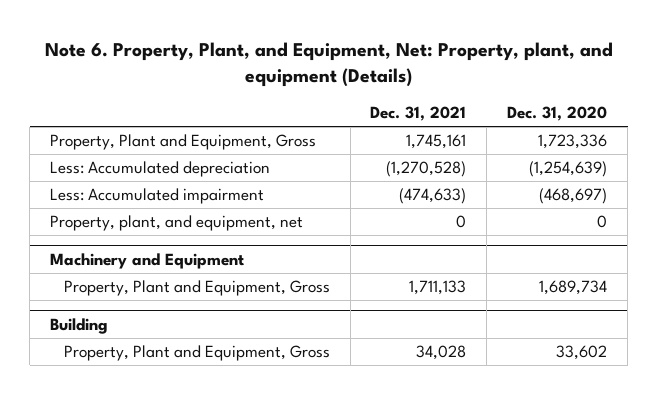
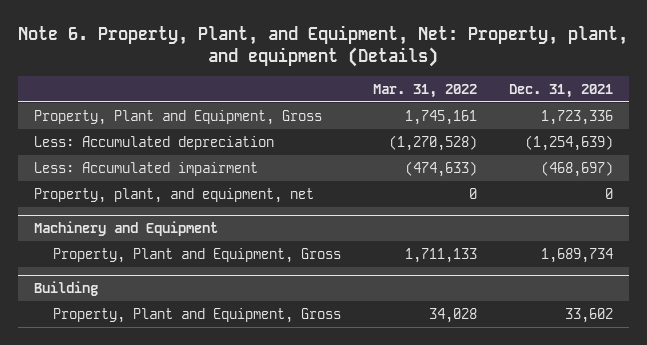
- | Dec. 31, 2021 | Dec. 31, 2020
+ | Mar. 31, 2022 | Dec. 31, 2021
- Property, Plant and Equipment, Gross | 1,745,161 | 1,723,336
- Less: Accumulated depreciation | (1,270,528) | (1,254,639)
- Less: Accumulated impairment | (474,633) | (468,697)
+ Property, Plant and Equipment, Gross | 1,745,161 | 1,723,336
+ Less: Accumulated depreciation | (1,270,528) | (1,254,639)
+ Less: Accumulated impairment | (474,633) | (468,697)
@ Machinery and Equipment
- Property, Plant and Equipment, Gross | 1,711,133 | 1,689,734
+ Property, Plant and Equipment, Gross | 1,711,133 | 1,689,734
@ Building
- Property, Plant and Equipment, Gross | 34,028 | 33,602
+ Property, Plant and Equipment, Gross | 34,028 | 33,602

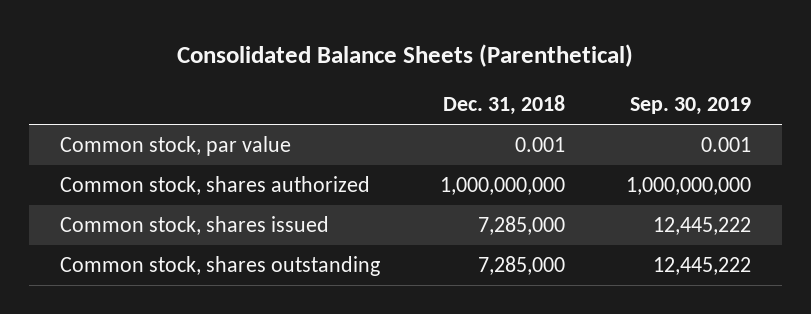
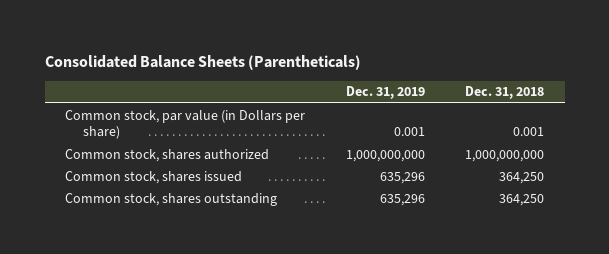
- Consolidated Balance Sheets (Parenthetical)
+ Consolidated Balance Sheets (Parentheticals)
- | Dec. 31, 2018 | Sep. 30, 2019
+ | Dec. 31, 2019 | Dec. 31, 2018
- Common stock, par value | 0.001 | 0.001
+ Common stock, par value (in Dollars per share) | 0.001 | 0.001
- Common stock, shares issued | 7,285,000 | 12,445,222
- Common stock, shares outstanding | 7,285,000 | 12,445,222
+ Common stock, shares issued | 635,296 | 364,250
+ Common stock, shares outstanding | 635,296 | 364,250

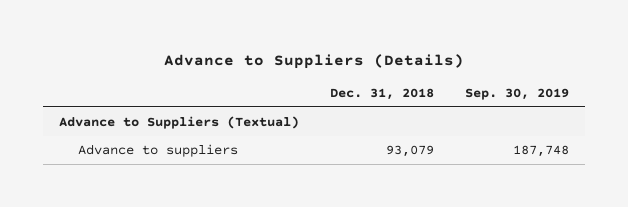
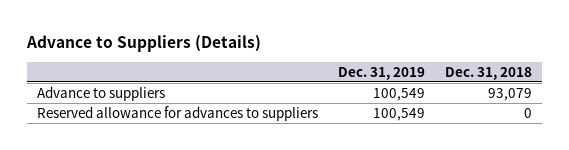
- | Dec. 31, 2018 | Sep. 30, 2019
+ | Dec. 31, 2019 | Dec. 31, 2018
- Advance to Suppliers (Textual)
+ Reserved allowance for advances to suppliers | 100,549 | 0

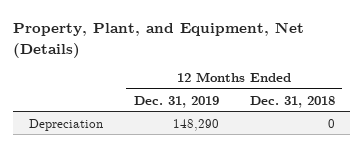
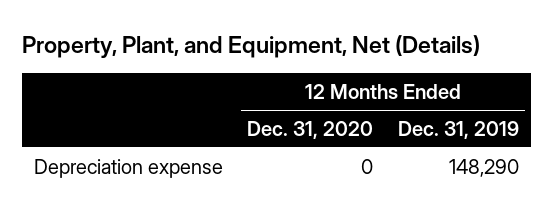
- | 12 Months Ended Dec. 31, 2019 | 12 Months Ended Dec. 31, 2018
+ | 12 Months Ended Dec. 31, 2020 | 12 Months Ended Dec. 31, 2019
- Depreciation | 148,290 | 0
+ Depreciation expense | 0 | 148,290

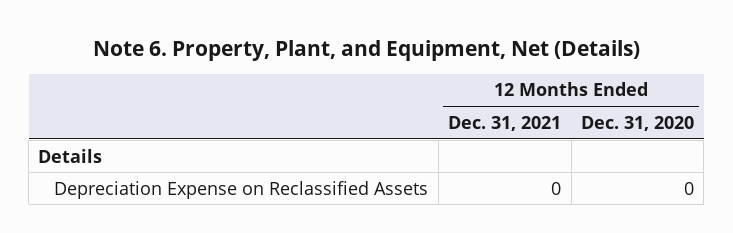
- Property, Plant, and Equipment, Net (Details)
+ Note 6. Property, Plant, and Equipment, Net (Details)
- | 12 Months Ended Dec. 31, 2020 | 12 Months Ended Dec. 31, 2019
+ | 12 Months Ended Dec. 31, 2021 | 12 Months Ended Dec. 31, 2020
- Depreciation expense | 0 | 148,290
+ Details
+ Depreciation Expense on Reclassified Assets | 0 | 0

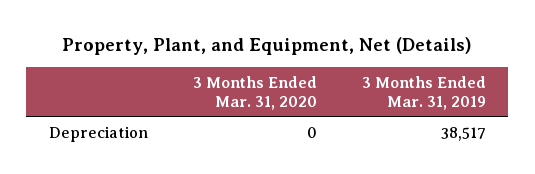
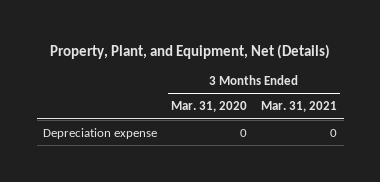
- | 3 Months Ended Mar. 31, 2020 | 3 Months Ended Mar. 31, 2019
+ | 3 Months Ended Mar. 31, 2020 | 3 Months Ended Mar. 31, 2021
- Depreciation | 0 | 38,517
+ Depreciation expense | 0 | 0

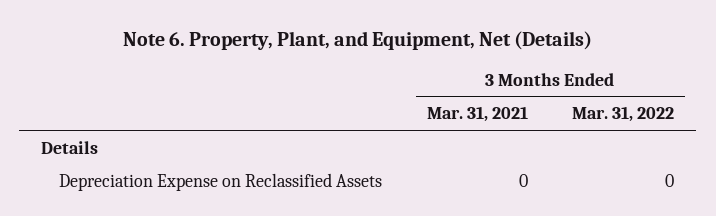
- Property, Plant, and Equipment, Net (Details)
+ Note 6. Property, Plant, and Equipment, Net (Details)
- | 3 Months Ended Mar. 31, 2020 | 3 Months Ended Mar. 31, 2021
+ | 3 Months Ended Mar. 31, 2021 | 3 Months Ended Mar. 31, 2022
- Depreciation expense | 0 | 0
+ Details
+ Depreciation Expense on Reclassified Assets | 0 | 0

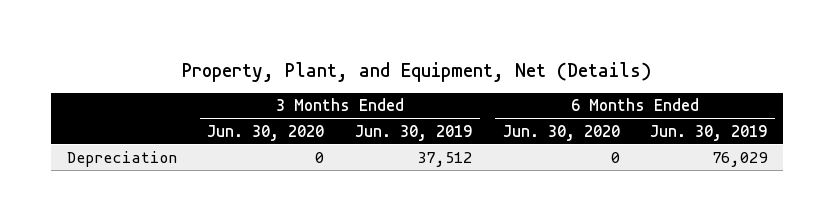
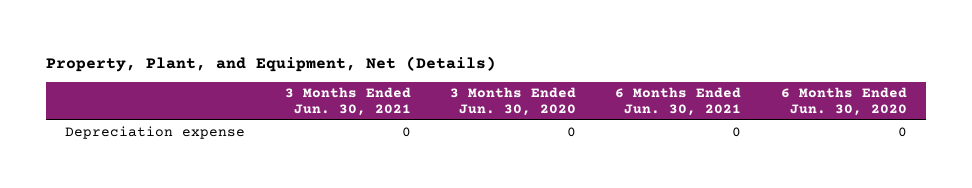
- | 3 Months Ended Jun. 30, 2020 | 3 Months Ended Jun. 30, 2019 | 6 Months Ended Jun. 30, 2020 | 6 Months Ended Jun. 30, 2019
+ | 3 Months Ended Jun. 30, 2021 | 3 Months Ended Jun. 30, 2020 | 6 Months Ended Jun. 30, 2021 | 6 Months Ended Jun. 30, 2020
- Depreciation | 0 | 37,512 | 0 | 76,029
+ Depreciation expense | 0 | 0 | 0 | 0

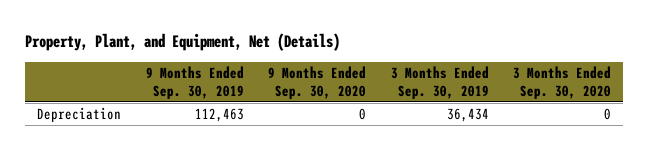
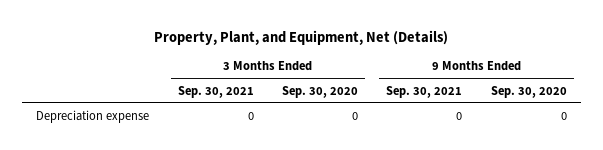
- | 9 Months Ended Sep. 30, 2019 | 9 Months Ended Sep. 30, 2020 | 3 Months Ended Sep. 30, 2019 | 3 Months Ended Sep. 30, 2020
+ | 3 Months Ended Sep. 30, 2021 | 3 Months Ended Sep. 30, 2020 | 9 Months Ended Sep. 30, 2021 | 9 Months Ended Sep. 30, 2020
- Depreciation | 112,463 | 0 | 36,434 | 0
+ Depreciation expense | 0 | 0 | 0 | 0

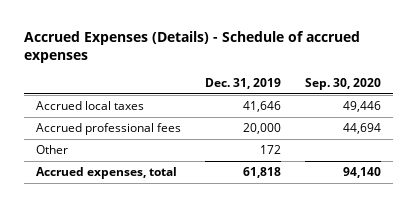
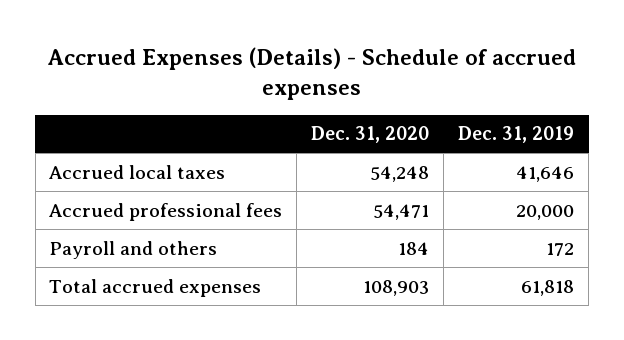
- | Dec. 31, 2019 | Sep. 30, 2020
+ | Dec. 31, 2020 | Dec. 31, 2019
- Other | 172 |
- Accrued expenses, total | 61,818 | 94,140
+ Payroll and others | 184 | 172
+ Total accrued expenses | 108,903 | 61,818

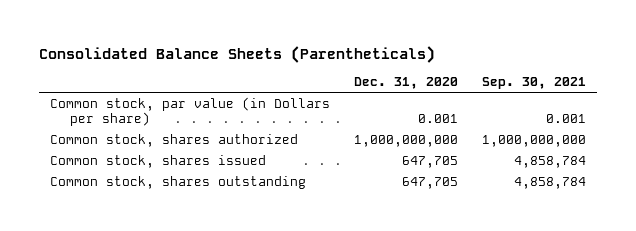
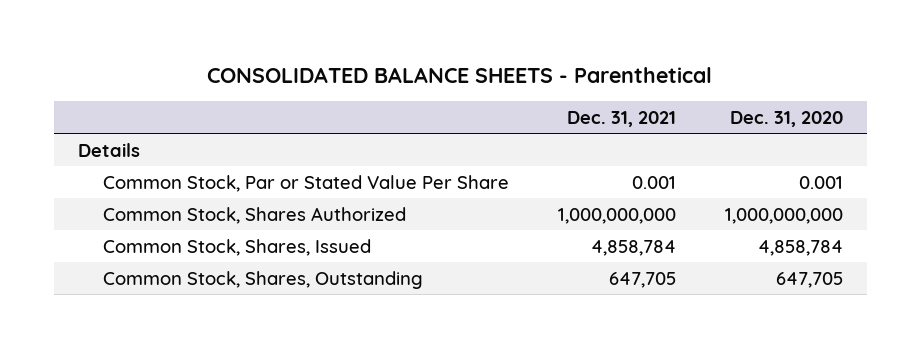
- Consolidated Balance Sheets (Parentheticals)
+ CONSOLIDATED BALANCE SHEETS - Parenthetical
- | Dec. 31, 2020 | Sep. 30, 2021
+ | Dec. 31, 2021 | Dec. 31, 2020
- Common stock, par value (in Dollars per share) | 0.001 | 0.001
- Common stock, shares authorized | 1,000,000,000 | 1,000,000,000
- Common stock, shares issued | 647,705 | 4,858,784
- Common stock, shares outstanding | 647,705 | 4,858,784
+ Details
+ Common Stock, Par or Stated Value Per Share | 0.001 | 0.001
+ Common Stock, Shares Authorized | 1,000,000,000 | 1,000,000,000
+ Common Stock, Shares, Issued | 4,858,784 | 4,858,784
+ Common Stock, Shares, Outstanding | 647,705 | 647,705

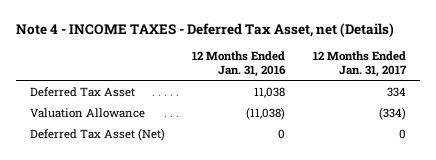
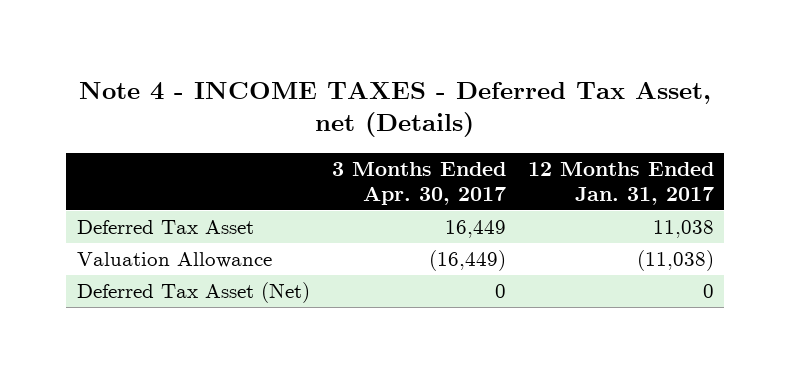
- | 12 Months Ended Jan. 31, 2016 | 12 Months Ended Jan. 31, 2017
+ | 3 Months Ended Apr. 30, 2017 | 12 Months Ended Jan. 31, 2017
- Deferred Tax Asset | 11,038 | 334
- Valuation Allowance | (11,038) | (334)
+ Deferred Tax Asset | 16,449 | 11,038
+ Valuation Allowance | (16,449) | (11,038)

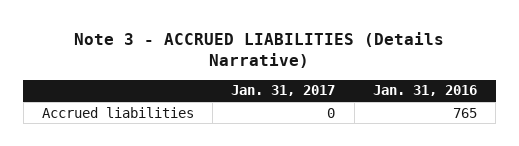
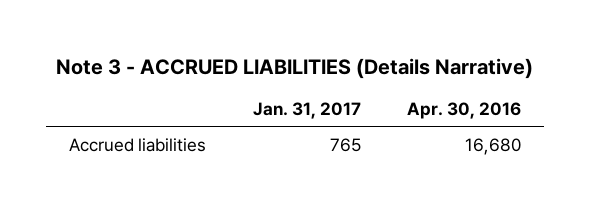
- | Jan. 31, 2017 | Jan. 31, 2016
+ | Jan. 31, 2017 | Apr. 30, 2016
- Accrued liabilities | 0 | 765
+ Accrued liabilities | 765 | 16,680

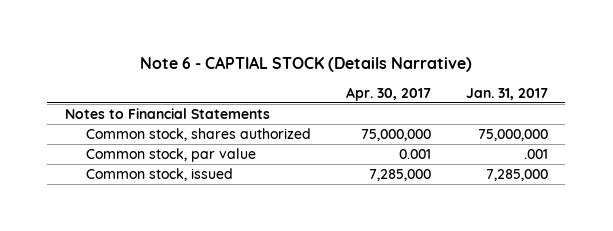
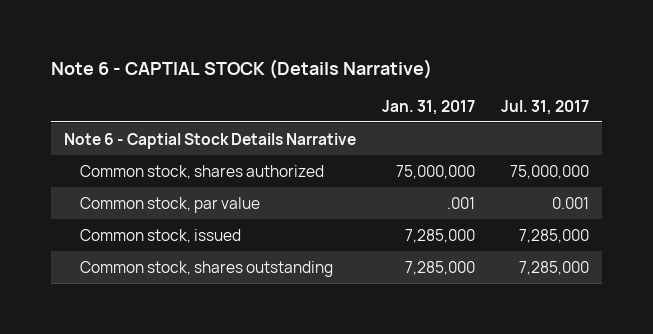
- | Apr. 30, 2017 | Jan. 31, 2017
+ | Jan. 31, 2017 | Jul. 31, 2017
- Notes to Financial Statements
+ Note 6 - Captial Stock Details Narrative
+ Common stock, shares outstanding | 7,285,000 | 7,285,000

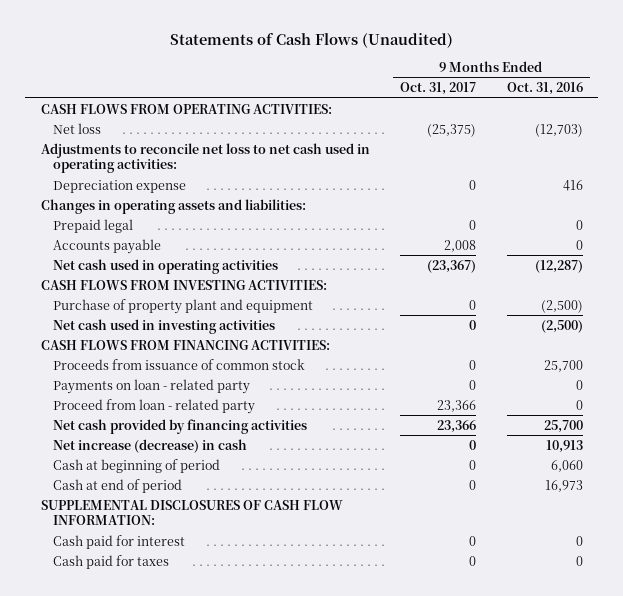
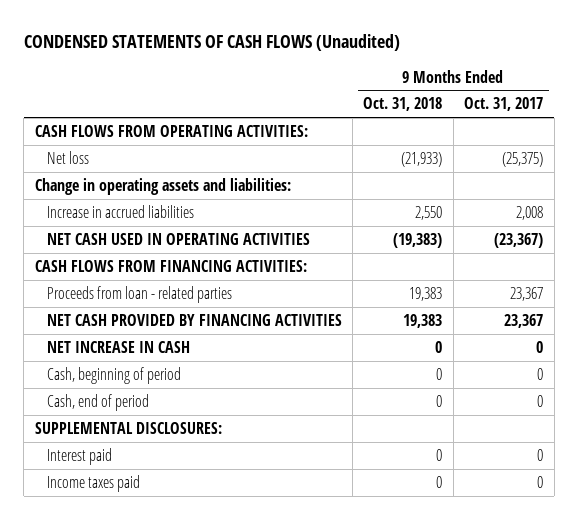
- Statements of Cash Flows (Unaudited)
+ CONDENSED STATEMENTS OF CASH FLOWS (Unaudited)
- | 9 Months Ended Oct. 31, 2017 | 9 Months Ended Oct. 31, 2016
+ | 9 Months Ended Oct. 31, 2018 | 9 Months Ended Oct. 31, 2017
- Adjustments to reconcile net loss to net cash used in operating activities:
- Depreciation expense | 0 | 416
- Changes in operating assets and liabilities:
- Prepaid legal | 0 | 0
- Accounts payable | 2,008 | 0
- Net cash used in operating activities | (23,367) | (12,287)
- CASH FLOWS FROM INVESTING ACTIVITIES:
- Purchase of property plant and equipment | 0 | (2,500)
- Net cash used in investing activities | 0 | (2,500)
+ Change in operating assets and liabilities:
+ Increase in accrued liabilities | 2,550 | 2,008
+ NET CASH USED IN OPERATING ACTIVITIES | (19,383) | (23,367)
- Proceeds from issuance of common stock | 0 | 25,700
- Payments on loan - related party | 0 | 0
- Proceed from loan - related party | 23,366 | 0
- Net cash provided by financing activities | 23,366 | 25,700
- Net increase (decrease) in cash | 0 | 10,913
- Cash at beginning of period | 0 | 6,060
- Cash at end of period | 0 | 16,973
- SUPPLEMENTAL DISCLOSURES OF CASH FLOW INFORMATION:
- Cash paid for interest | 0 | 0
- Cash paid for taxes | 0 | 0
+ Proceeds from loan - related parties | 19,383 | 23,367
+ NET CASH PROVIDED BY FINANCING ACTIVITIES | 19,383 | 23,367
+ NET INCREASE IN CASH | 0 | 0
+ Cash, beginning of period | 0 | 0
+ Cash, end of period | 0 | 0
+ SUPPLEMENTAL DISCLOSURES:
+ Interest paid | 0 | 0
+ Income taxes paid | 0 | 0

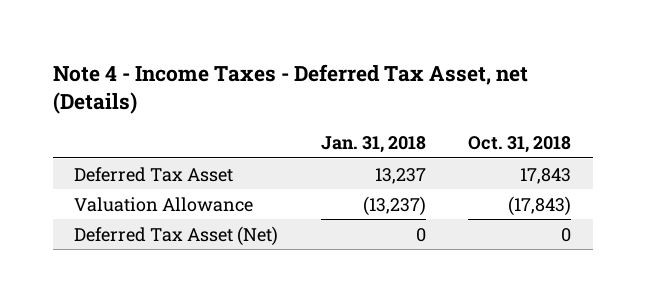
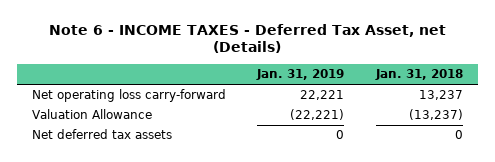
- Note 4 - Income Taxes - Deferred Tax Asset, net (Details)
+ Note 6 - INCOME TAXES - Deferred Tax Asset, net (Details)
- | Jan. 31, 2018 | Oct. 31, 2018
+ | Jan. 31, 2019 | Jan. 31, 2018
- Deferred Tax Asset | 13,237 | 17,843
+ Net operating loss carry-forward | 22,221 | 13,237
- Deferred Tax Asset (Net) | 0 | 0
+ Net deferred tax assets | 0 | 0

